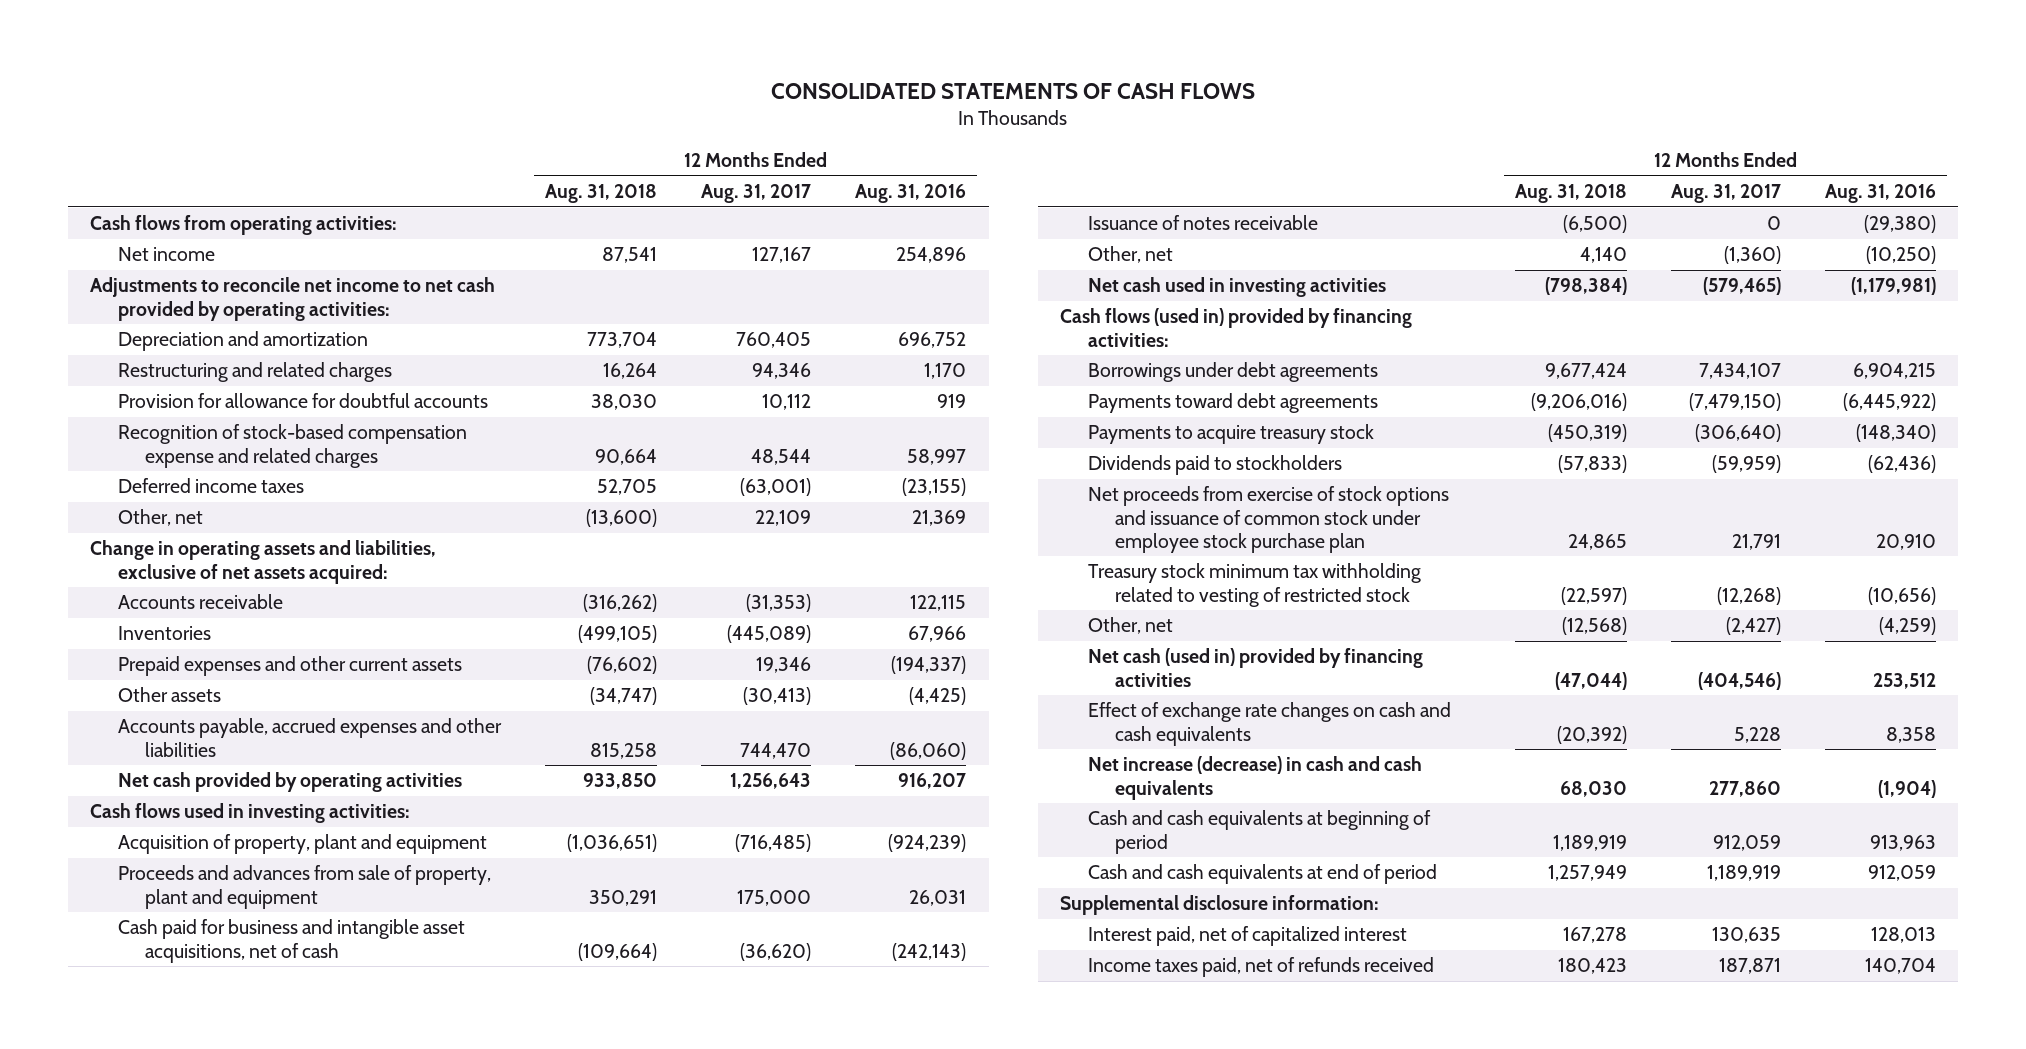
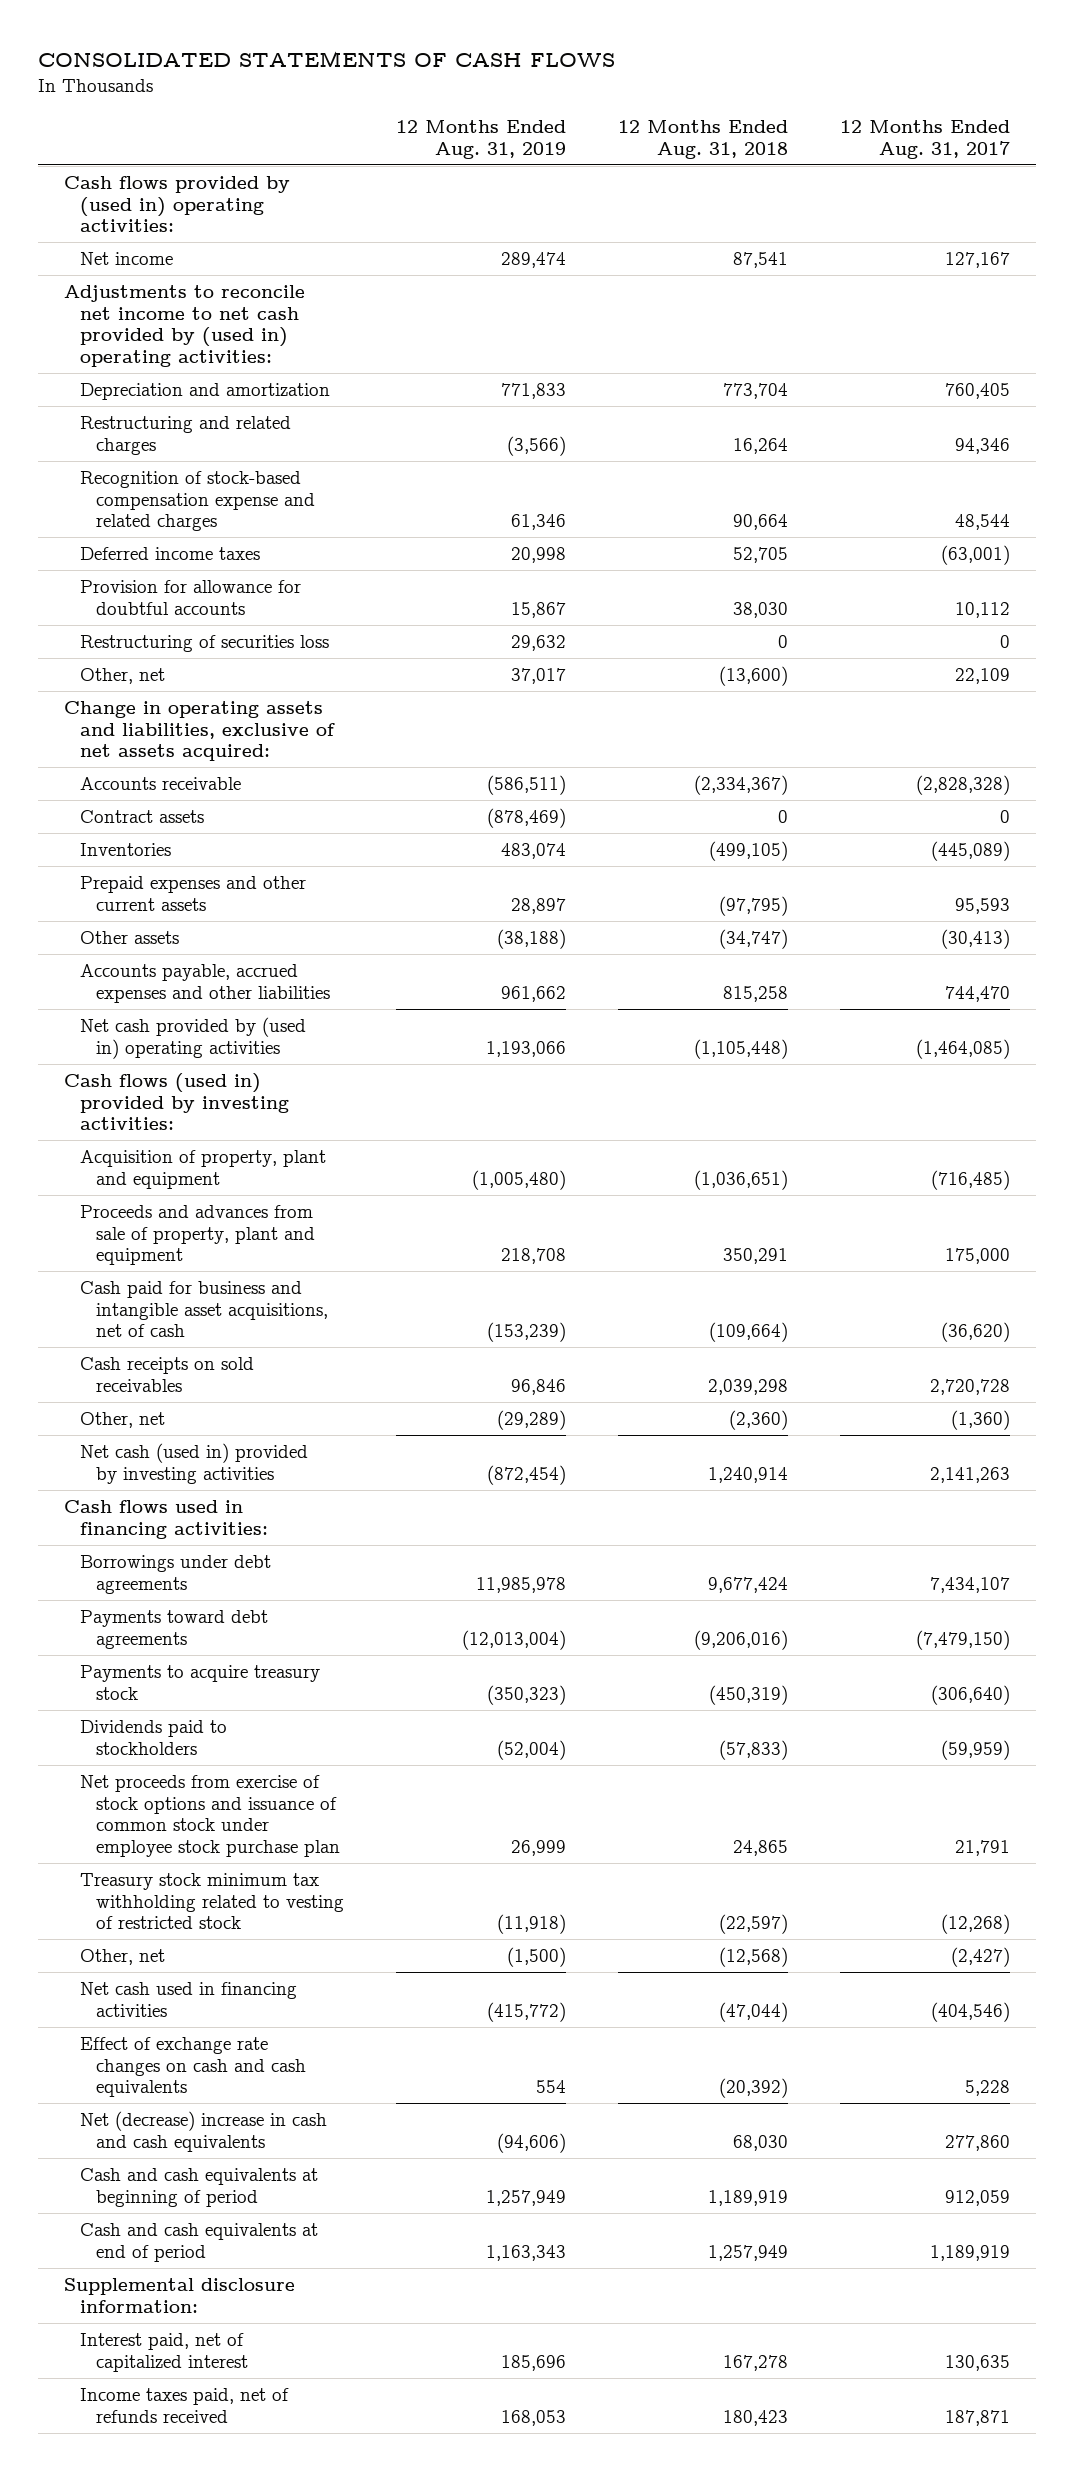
- | 12 Months Ended Aug. 31, 2018 | 12 Months Ended Aug. 31, 2017 | 12 Months Ended Aug. 31, 2016
+ | 12 Months Ended Aug. 31, 2019 | 12 Months Ended Aug. 31, 2018 | 12 Months Ended Aug. 31, 2017
- Cash flows from operating activities:
+ Cash flows provided by (used in) operating activities:
- Adjustments to reconcile net income to net cash provided by operating activities:
+ Adjustments to reconcile net income to net cash provided by (used in) operating activities:
moved down: Provision for allowance for doubtful accounts | 15,867 | 38,030 | 10,112
+ Restructuring of securities loss | 29,632 | 0 | 0
- Accounts receivable | (316,262) | (31,353) | 122,115
+ Accounts receivable | (586,511) | (2,334,367) | (2,828,328)
+ Contract assets | (878,469) | 0 | 0
- Prepaid expenses and other current assets | (76,602) | 19,346 | (194,337)
+ Prepaid expenses and other current assets | 28,897 | (97,795) | 95,593
- Net cash provided by operating activities | 933,850 | 1,256,643 | 916,207
- Cash flows used in investing activities:
+ Net cash provided by (used in) operating activities | 1,193,066 | (1,105,448) | (1,464,085)
+ Cash flows (used in) provided by investing activities:
- Issuance of notes receivable | (6,500) | 0 | (29,380)
- Other, net | 4,140 | (1,360) | (10,250)
- Net cash used in investing activities | (798,384) | (579,465) | (1,179,981)
- Cash flows (used in) provided by financing activities:
+ Cash receipts on sold receivables | 96,846 | 2,039,298 | 2,720,728
+ Other, net | (29,289) | (2,360) | (1,360)
+ Net cash (used in) provided by investing activities | (872,454) | 1,240,914 | 2,141,263
+ Cash flows used in financing activities:
- Net cash (used in) provided by financing activities | (47,044) | (404,546) | 253,512
+ Net cash used in financing activities | (415,772) | (47,044) | (404,546)
- Net increase (decrease) in cash and cash equivalents | 68,030 | 277,860 | (1,904)
+ Net (decrease) increase in cash and cash equivalents | (94,606) | 68,030 | 277,860

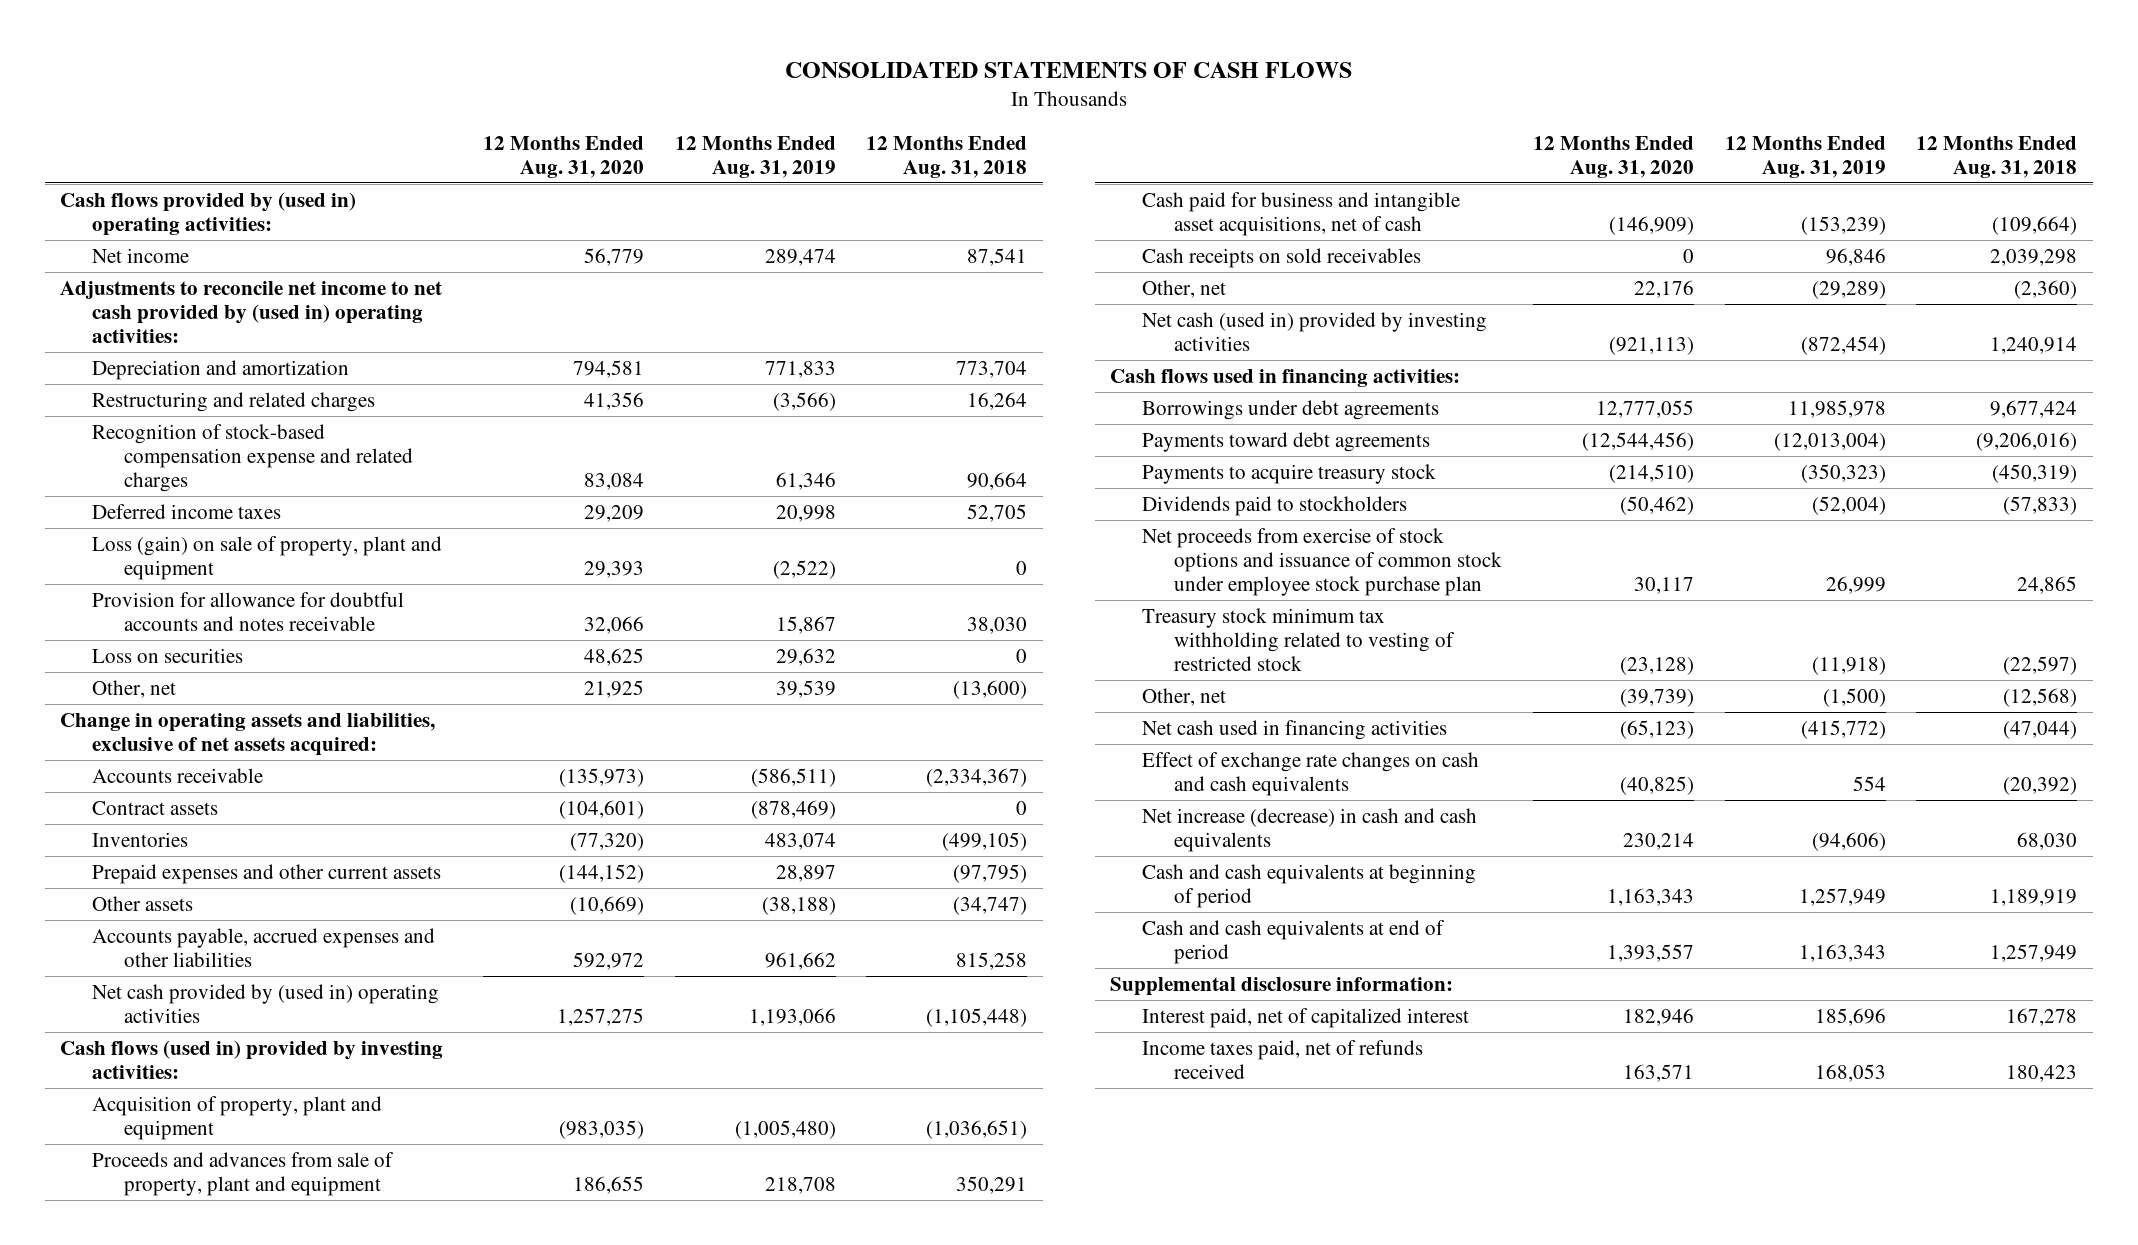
- | 12 Months Ended Aug. 31, 2019 | 12 Months Ended Aug. 31, 2018 | 12 Months Ended Aug. 31, 2017
+ | 12 Months Ended Aug. 31, 2020 | 12 Months Ended Aug. 31, 2019 | 12 Months Ended Aug. 31, 2018
- Provision for allowance for doubtful accounts | 15,867 | 38,030 | 10,112
- Restructuring of securities loss | 29,632 | 0 | 0
- Other, net | 37,017 | (13,600) | 22,109
+ Loss (gain) on sale of property, plant and equipment | 29,393 | (2,522) | 0
+ Provision for allowance for doubtful accounts and notes receivable | 32,066 | 15,867 | 38,030
+ Loss on securities | 48,625 | 29,632 | 0
+ Other, net | 21,925 | 39,539 | (13,600)
- Net (decrease) increase in cash and cash equivalents | (94,606) | 68,030 | 277,860
+ Net increase (decrease) in cash and cash equivalents | 230,214 | (94,606) | 68,030

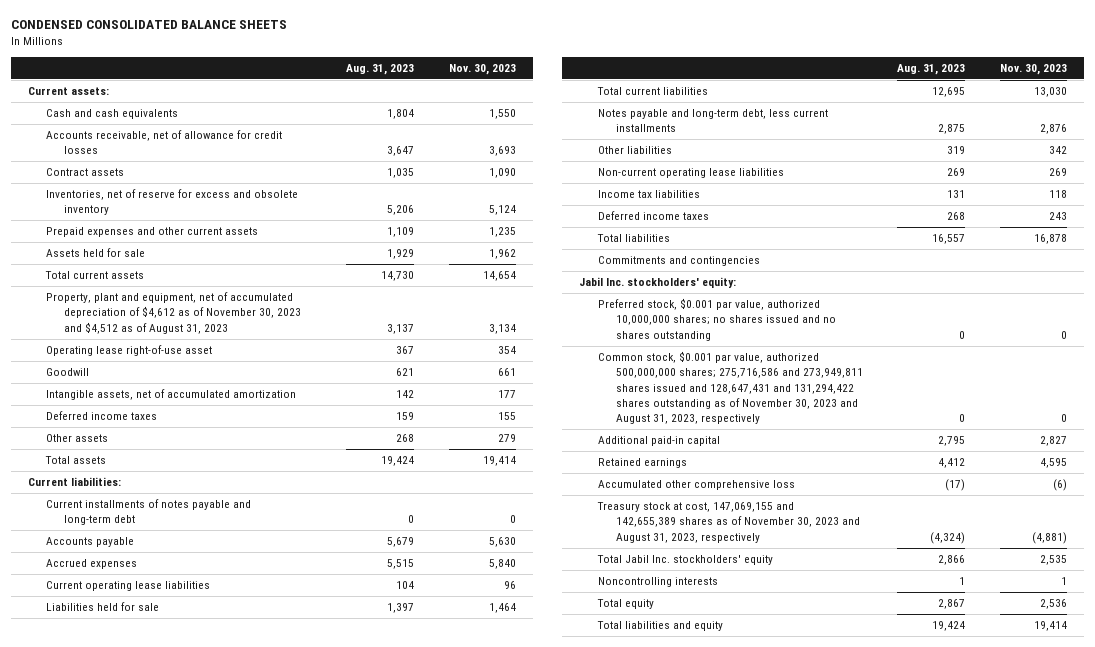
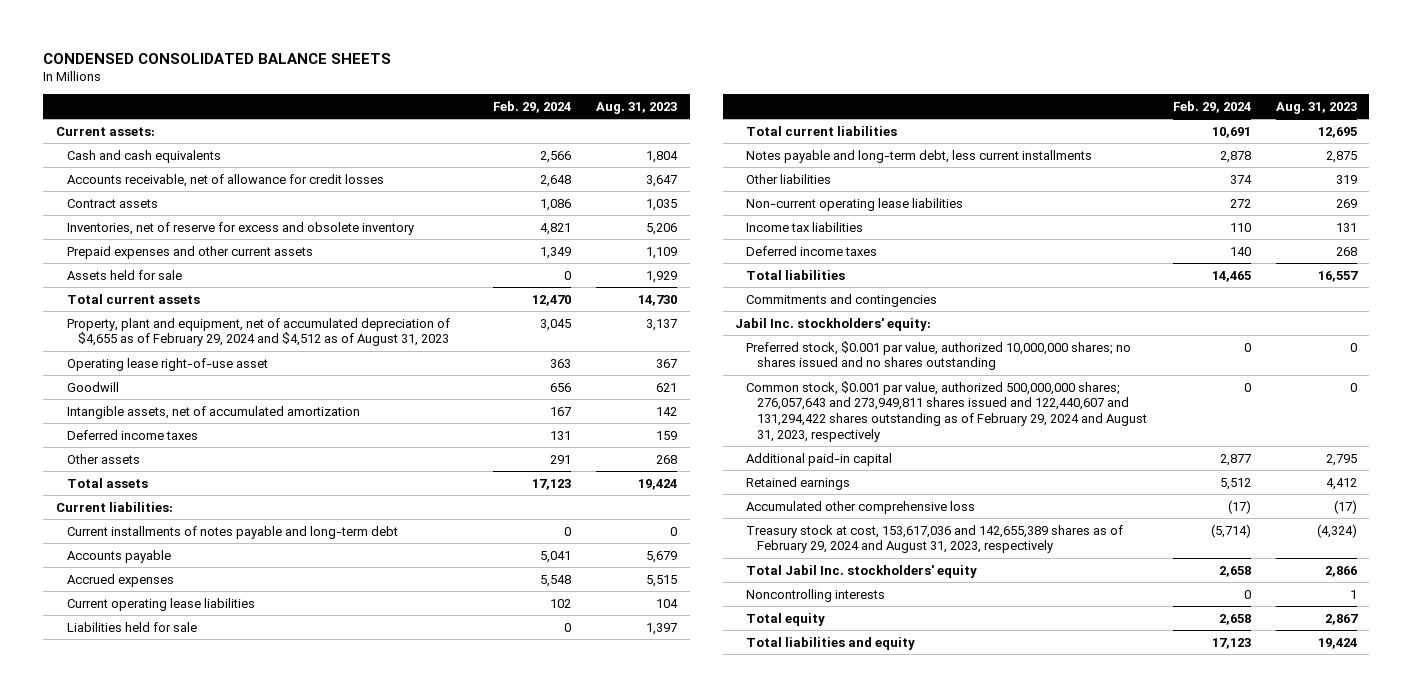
- | Aug. 31, 2023 | Nov. 30, 2023
+ | Feb. 29, 2024 | Aug. 31, 2023
- Property, plant and equipment, net of accumulated depreciation of $4,612 as of November 30, 2023 and $4,512 as of August 31, 2023 | 3,137 | 3,134
+ Property, plant and equipment, net of accumulated depreciation of $4,655 as of February 29, 2024 and $4,512 as of August 31, 2023 | 3,045 | 3,137
- Common stock, $0.001 par value, authorized 500,000,000 shares; 275,716,586 and 273,949,811 shares issued and 128,647,431 and 131,294,422 shares outstanding as of November 30, 2023 and August 31, 2023, respectively | 0 | 0
+ Common stock, $0.001 par value, authorized 500,000,000 shares; 276,057,643 and 273,949,811 shares issued and 122,440,607 and 131,294,422 shares outstanding as of February 29, 2024 and August 31, 2023, respectively | 0 | 0
- Treasury stock at cost, 147,069,155 and 142,655,389 shares as of November 30, 2023 and August 31, 2023, respectively | (4,324) | (4,881)
+ Treasury stock at cost, 153,617,036 and 142,655,389 shares as of February 29, 2024 and August 31, 2023, respectively | (5,714) | (4,324)

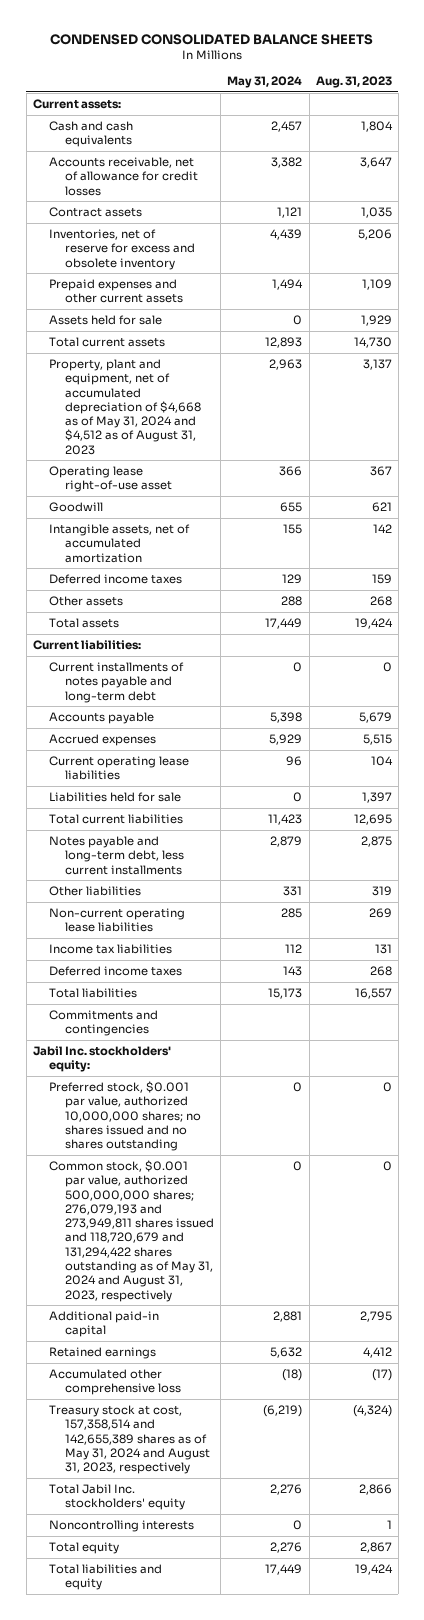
- | Feb. 29, 2024 | Aug. 31, 2023
+ | May 31, 2024 | Aug. 31, 2023
- Property, plant and equipment, net of accumulated depreciation of $4,655 as of February 29, 2024 and $4,512 as of August 31, 2023 | 3,045 | 3,137
+ Property, plant and equipment, net of accumulated depreciation of $4,668 as of May 31, 2024 and $4,512 as of August 31, 2023 | 2,963 | 3,137
- Common stock, $0.001 par value, authorized 500,000,000 shares; 276,057,643 and 273,949,811 shares issued and 122,440,607 and 131,294,422 shares outstanding as of February 29, 2024 and August 31, 2023, respectively | 0 | 0
+ Common stock, $0.001 par value, authorized 500,000,000 shares; 276,079,193 and 273,949,811 shares issued and 118,720,679 and 131,294,422 shares outstanding as of May 31, 2024 and August 31, 2023, respectively | 0 | 0
- Treasury stock at cost, 153,617,036 and 142,655,389 shares as of February 29, 2024 and August 31, 2023, respectively | (5,714) | (4,324)
+ Treasury stock at cost, 157,358,514 and 142,655,389 shares as of May 31, 2024 and August 31, 2023, respectively | (6,219) | (4,324)

